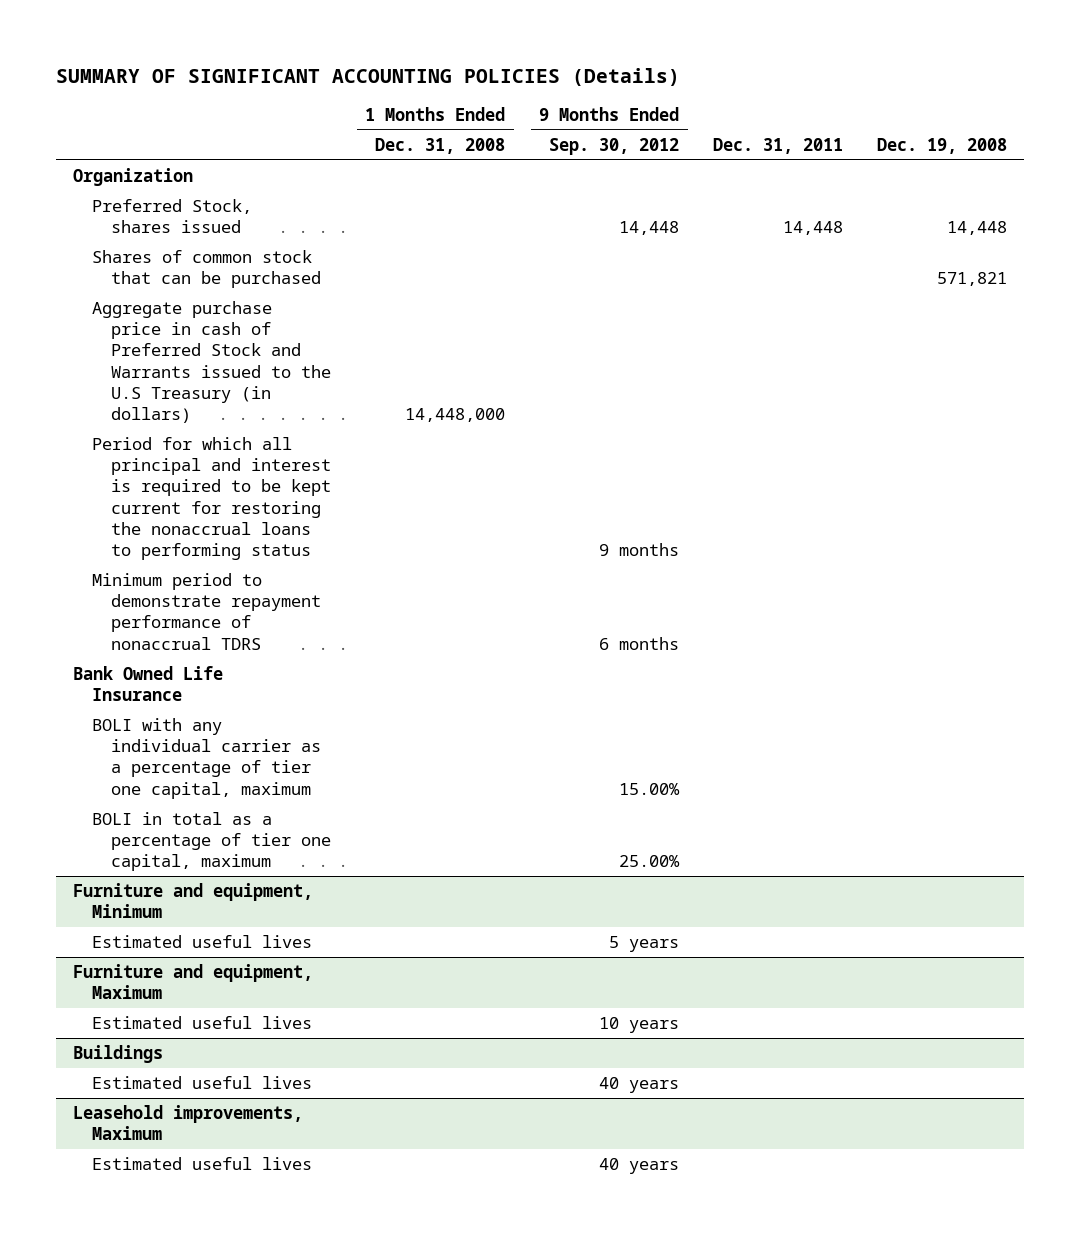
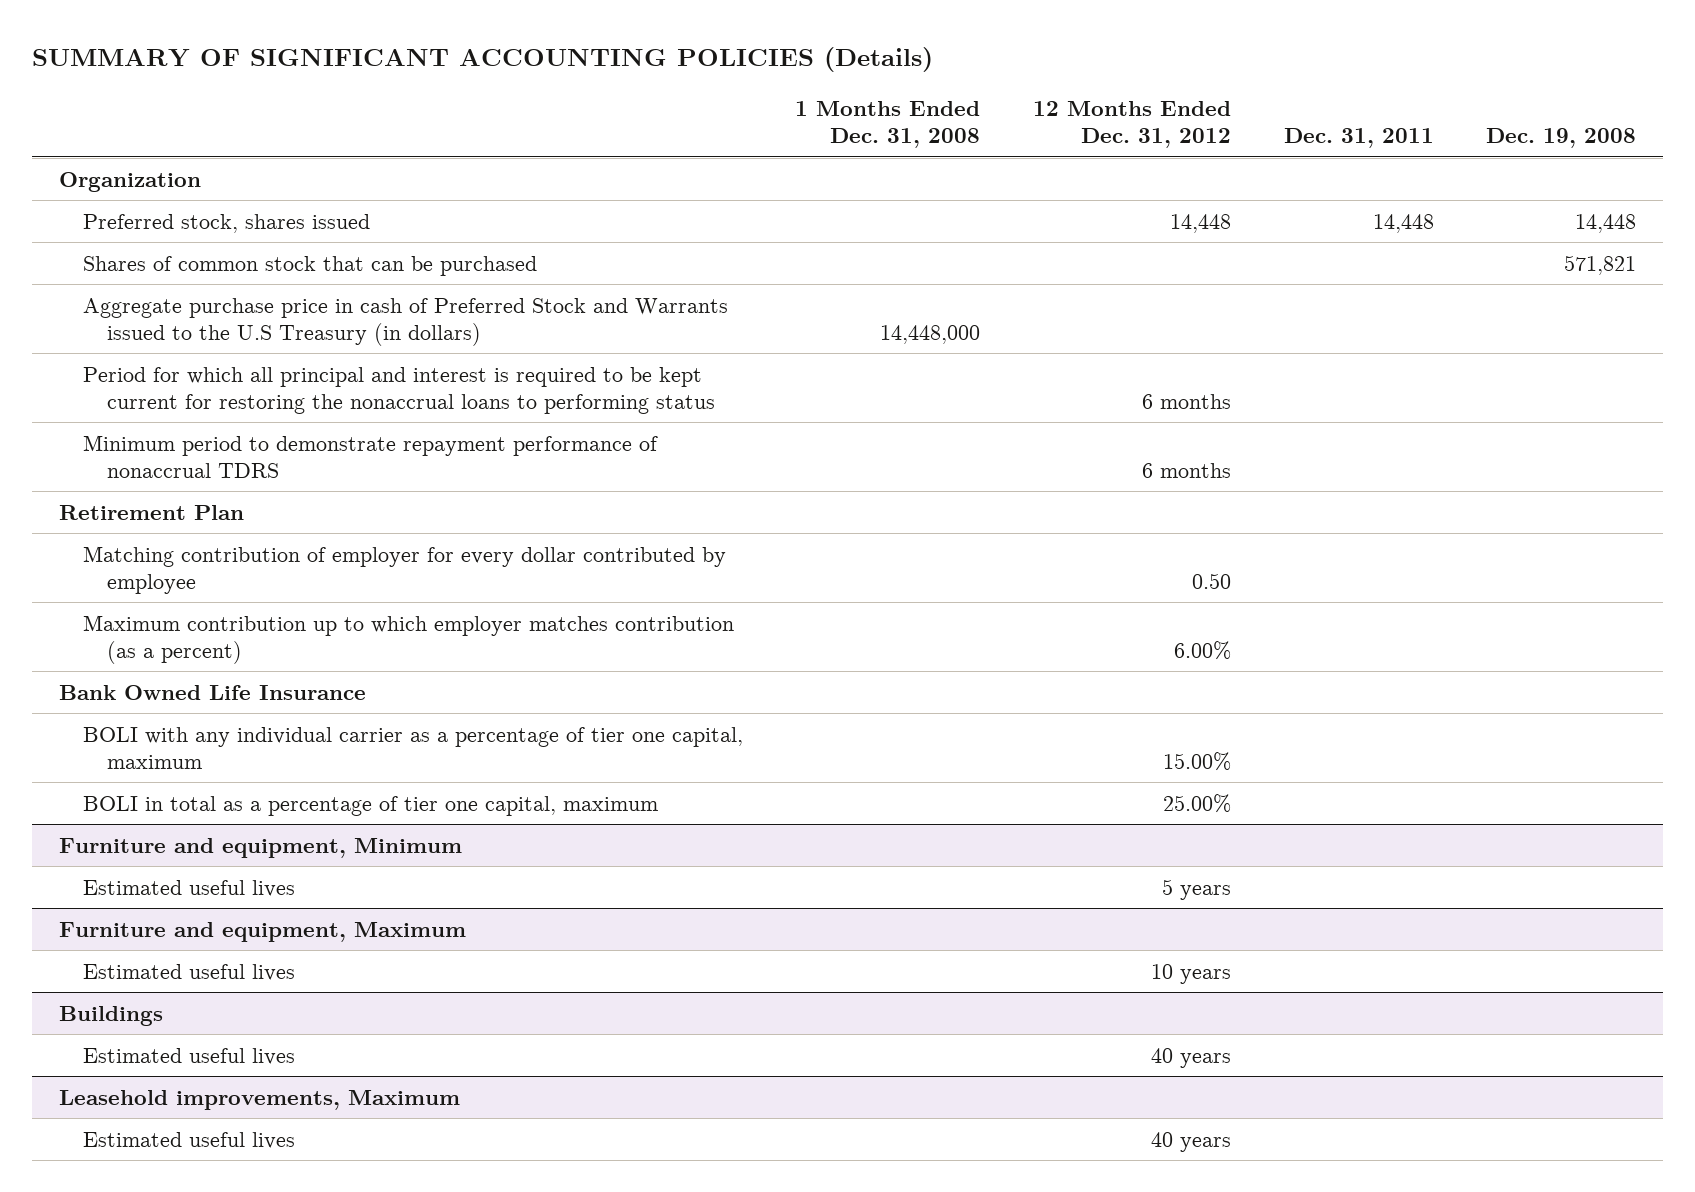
- | 1 Months Ended Dec. 31, 2008 | 9 Months Ended Sep. 30, 2012 | Dec. 31, 2011 | Dec. 19, 2008
+ | 1 Months Ended Dec. 31, 2008 | 12 Months Ended Dec. 31, 2012 | Dec. 31, 2011 | Dec. 19, 2008
- Preferred Stock, shares issued | | 14,448 | 14,448 | 14,448
+ Preferred stock, shares issued | | 14,448 | 14,448 | 14,448
+ Retirement Plan
+ Matching contribution of employer for every dollar contributed by employee | | 0.50 | |
+ Maximum contribution up to which employer matches contribution (as a percent) | | 6.00% | |

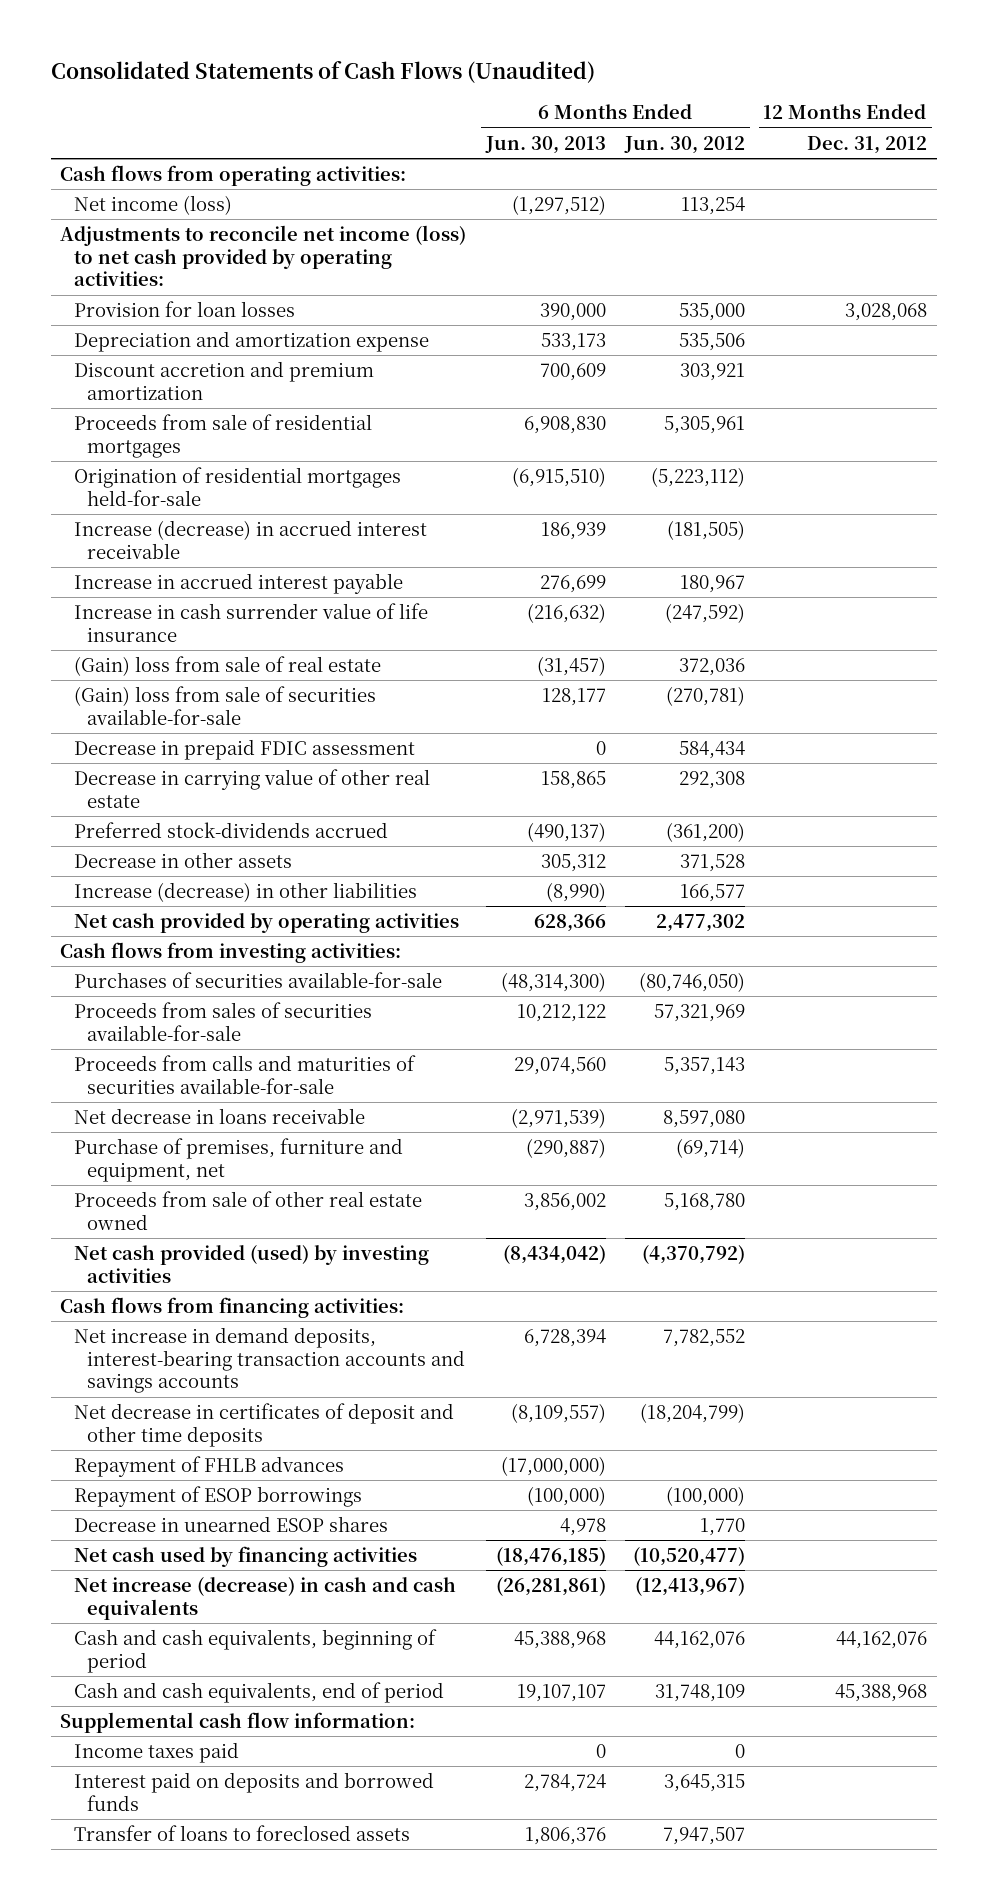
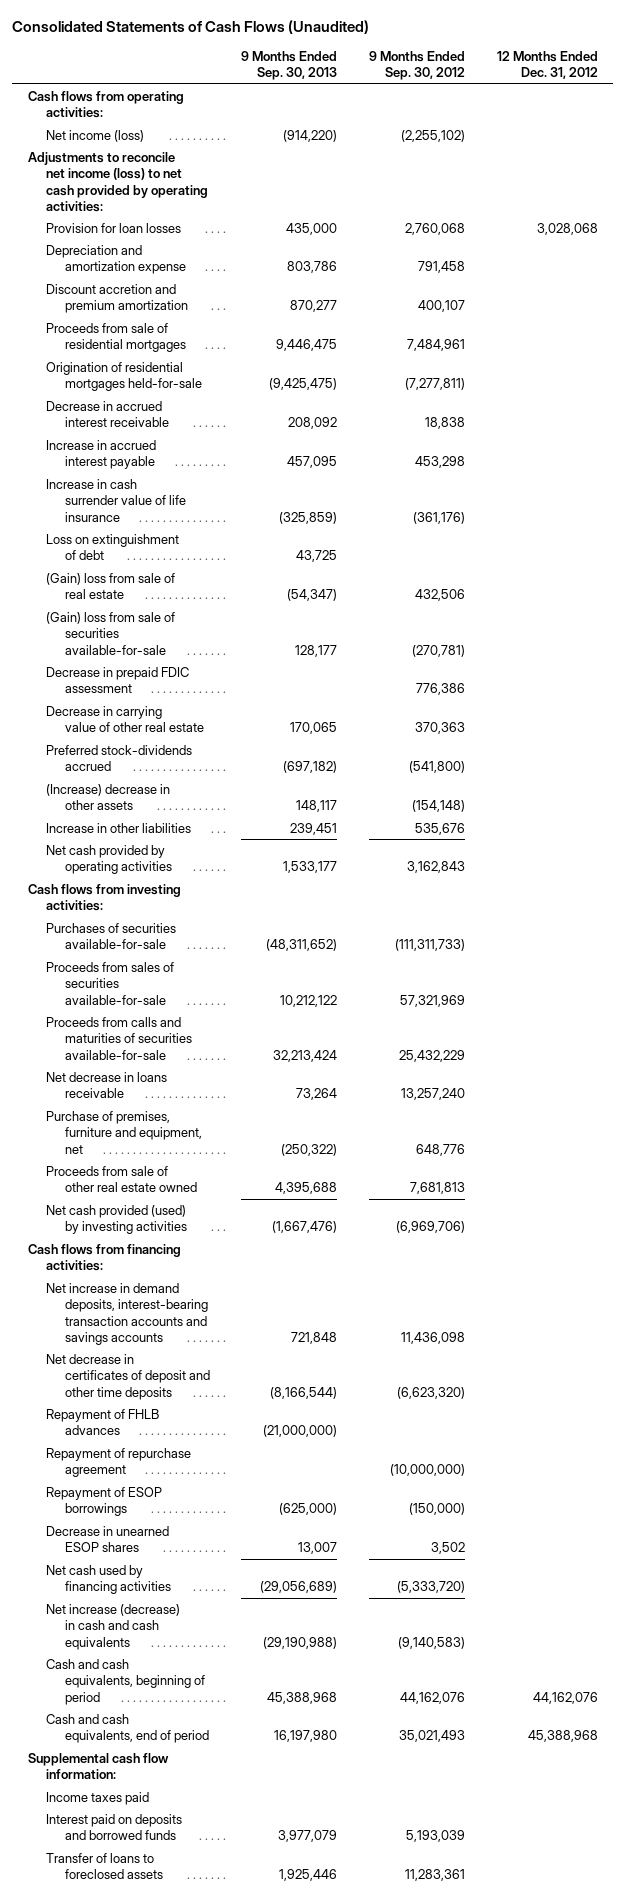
- | 6 Months Ended Jun. 30, 2013 | 6 Months Ended Jun. 30, 2012 | 12 Months Ended Dec. 31, 2012
+ | 9 Months Ended Sep. 30, 2013 | 9 Months Ended Sep. 30, 2012 | 12 Months Ended Dec. 31, 2012
- Increase (decrease) in accrued interest receivable | 186,939 | (181,505) |
+ Decrease in accrued interest receivable | 208,092 | 18,838 |
+ Loss on extinguishment of debt | 43,725 | |
- Decrease in other assets | 305,312 | 371,528 |
- Increase (decrease) in other liabilities | (8,990) | 166,577 |
+ (Increase) decrease in other assets | 148,117 | (154,148) |
+ Increase in other liabilities | 239,451 | 535,676 |
+ Repayment of repurchase agreement | | (10,000,000) |

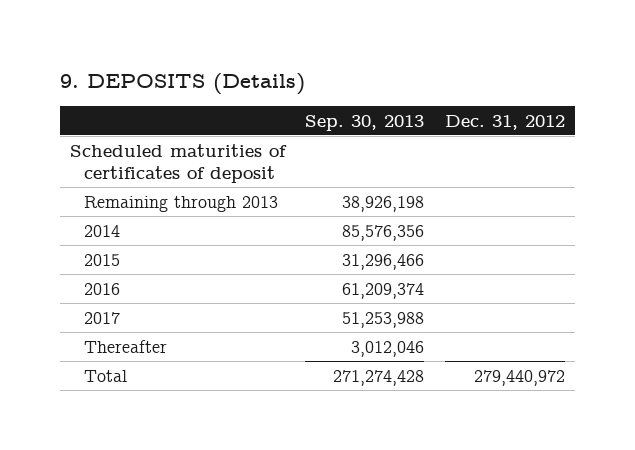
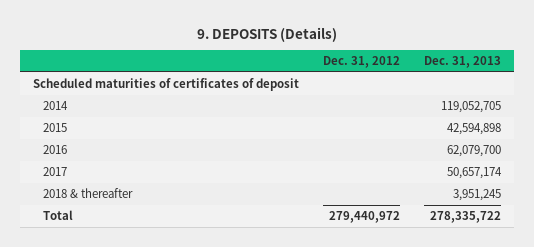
- | Sep. 30, 2013 | Dec. 31, 2012
+ | Dec. 31, 2012 | Dec. 31, 2013
- Remaining through 2013 | 38,926,198 |
- Thereafter | 3,012,046 |
+ 2018 & thereafter | | 3,951,245

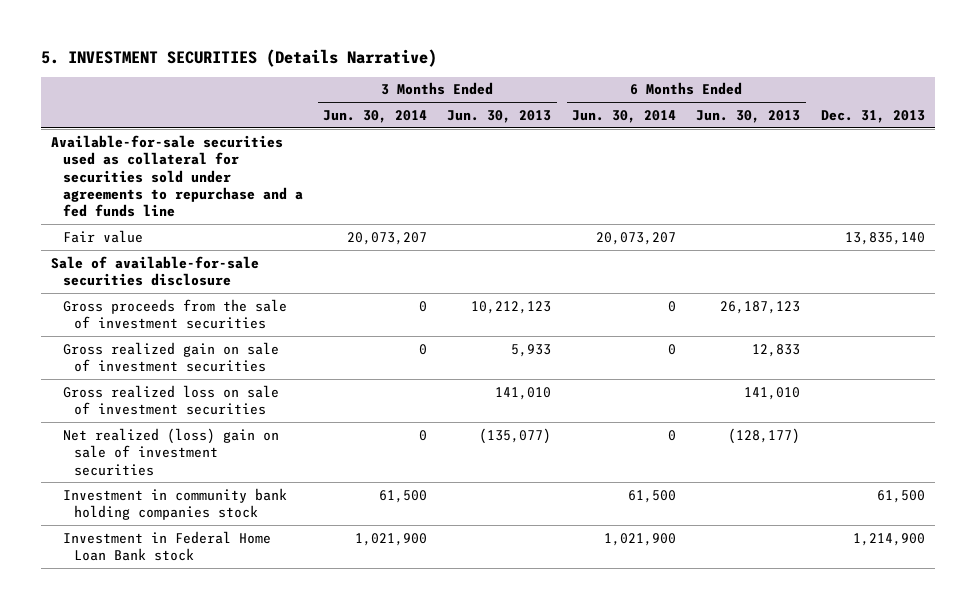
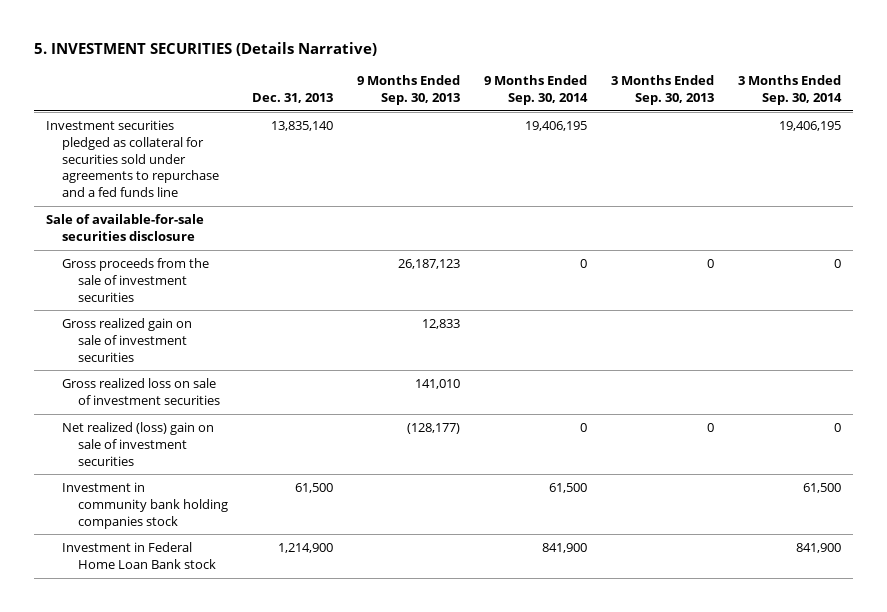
- | 3 Months Ended Jun. 30, 2014 | 3 Months Ended Jun. 30, 2013 | 6 Months Ended Jun. 30, 2014 | 6 Months Ended Jun. 30, 2013 | Dec. 31, 2013
+ | Dec. 31, 2013 | 9 Months Ended Sep. 30, 2013 | 9 Months Ended Sep. 30, 2014 | 3 Months Ended Sep. 30, 2013 | 3 Months Ended Sep. 30, 2014
- Available-for-sale securities used as collateral for securities sold under agreements to repurchase and a fed funds line
- Fair value | 20,073,207 | | 20,073,207 | | 13,835,140
+ Investment securities pledged as collateral for securities sold under agreements to repurchase and a fed funds line | 13,835,140 | | 19,406,195 | | 19,406,195

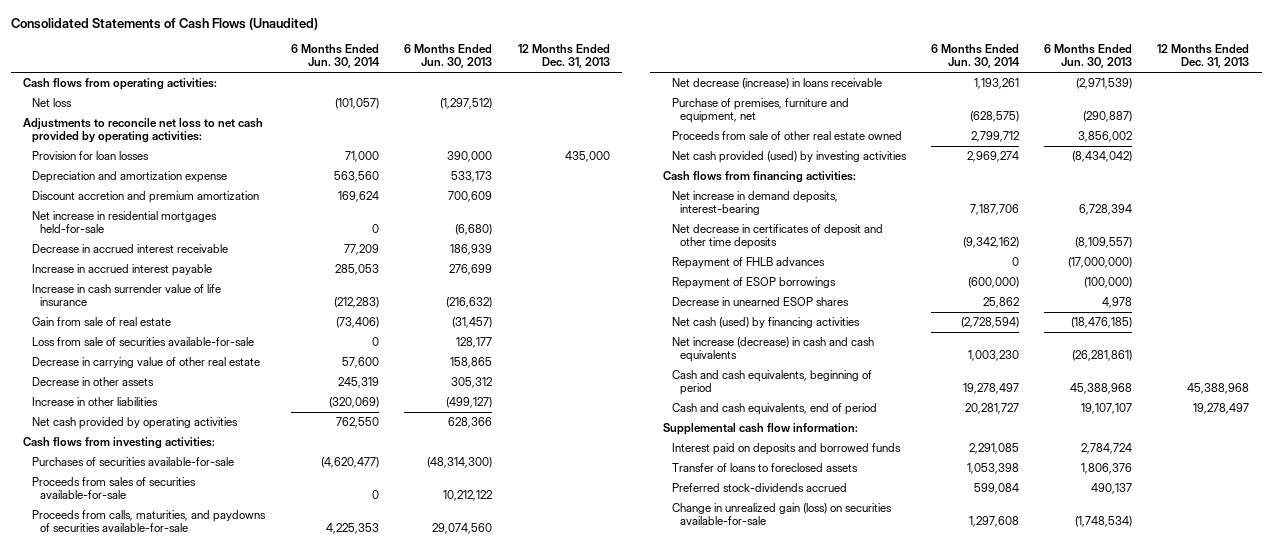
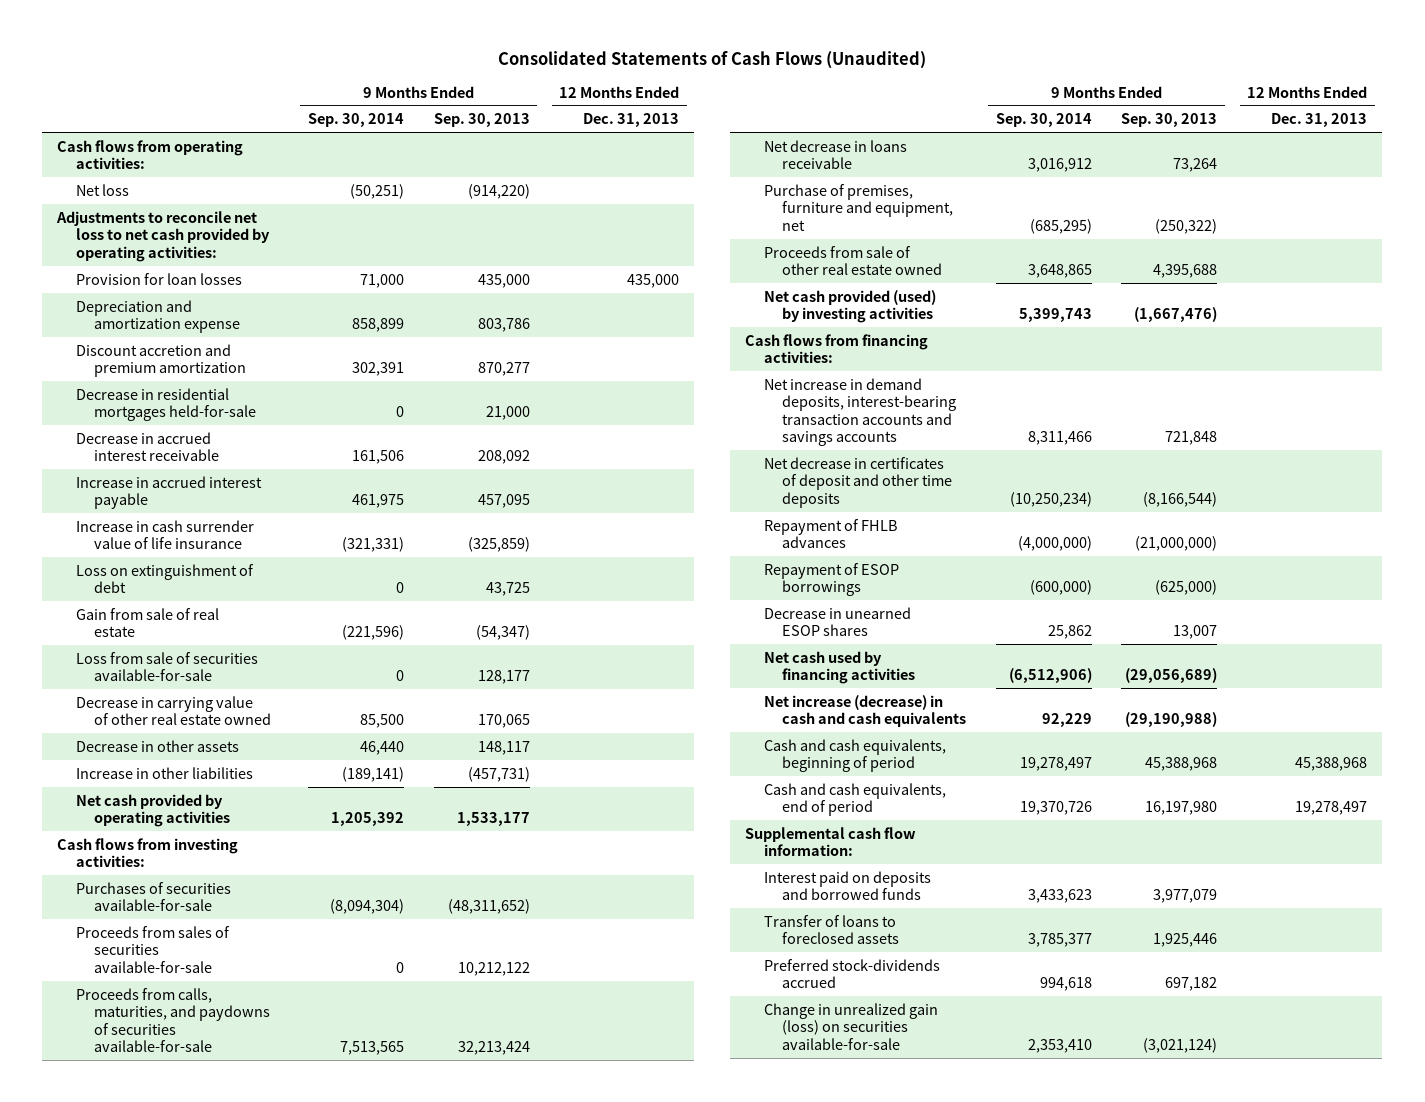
- | 6 Months Ended Jun. 30, 2014 | 6 Months Ended Jun. 30, 2013 | 12 Months Ended Dec. 31, 2013
+ | 9 Months Ended Sep. 30, 2014 | 9 Months Ended Sep. 30, 2013 | 12 Months Ended Dec. 31, 2013
- Net increase in residential mortgages held-for-sale | 0 | (6,680) |
+ Decrease in residential mortgages held-for-sale | 0 | 21,000 |
+ Loss on extinguishment of debt | 0 | 43,725 |
- Decrease in carrying value of other real estate | 57,600 | 158,865 |
+ Decrease in carrying value of other real estate owned | 85,500 | 170,065 |
- Net decrease (increase) in loans receivable | 1,193,261 | (2,971,539) |
+ Net decrease in loans receivable | 3,016,912 | 73,264 |
- Net increase in demand deposits, interest-bearing | 7,187,706 | 6,728,394 |
+ Net increase in demand deposits, interest-bearing transaction accounts and savings accounts | 8,311,466 | 721,848 |
- Net cash (used) by financing activities | (2,728,594) | (18,476,185) |
+ Net cash used by financing activities | (6,512,906) | (29,056,689) |

